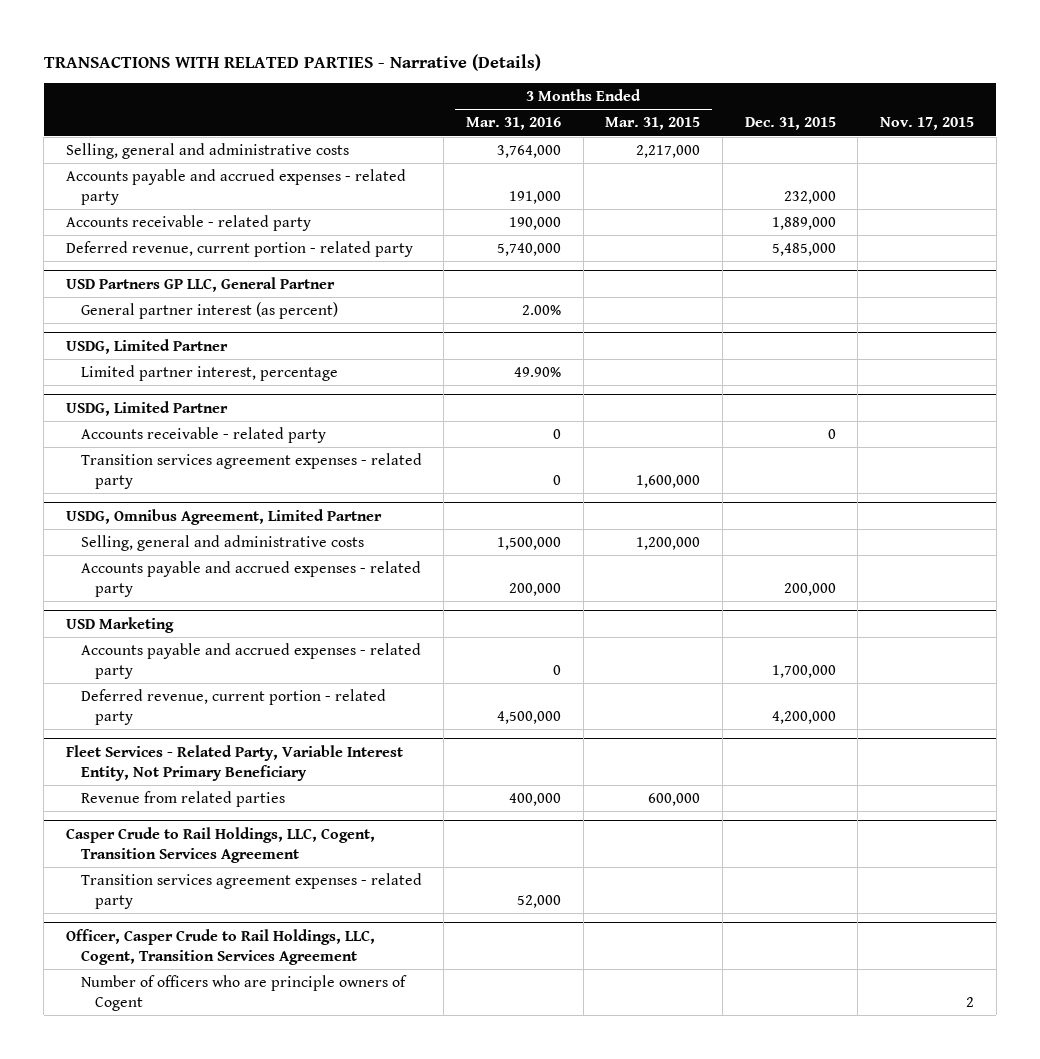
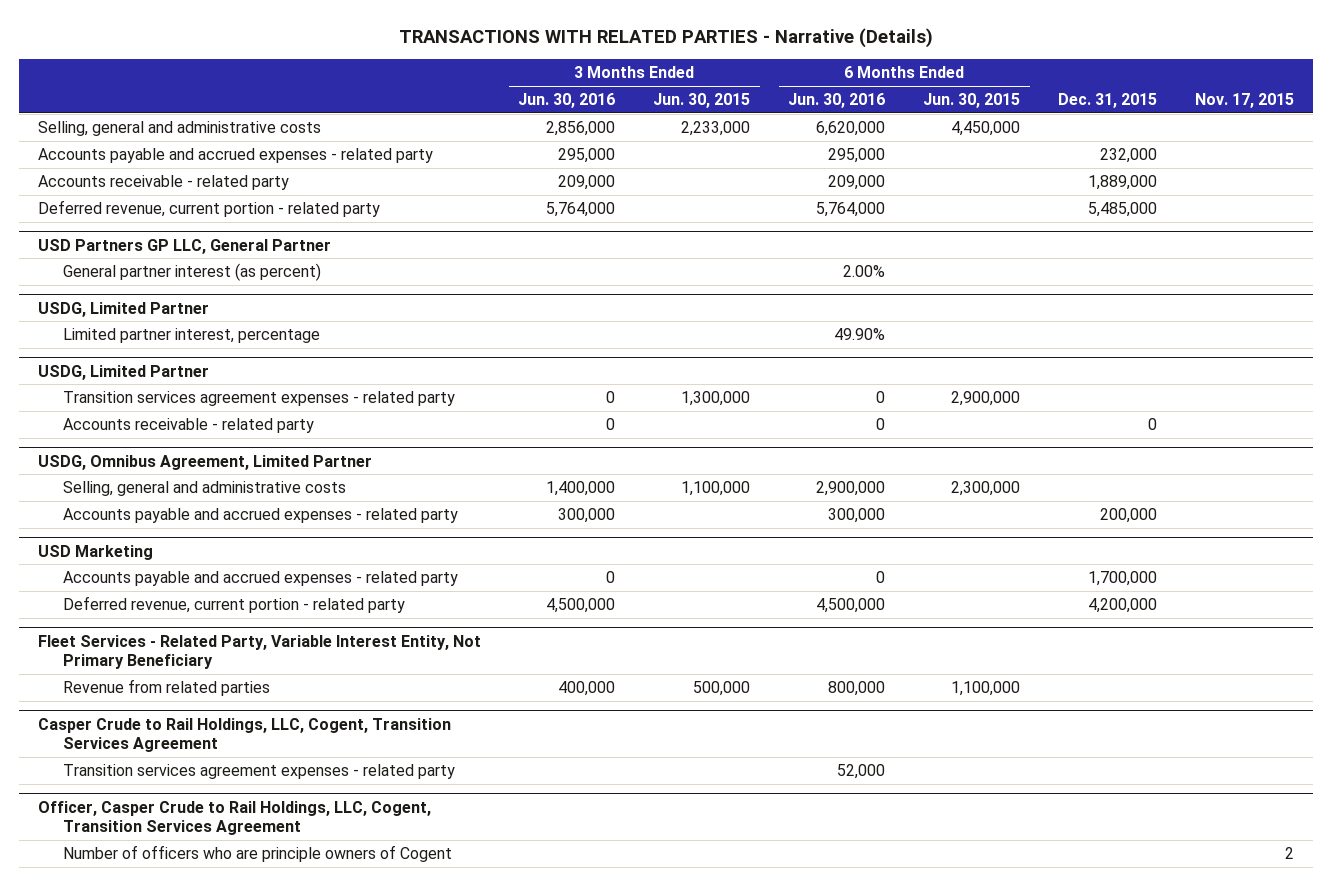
- | 3 Months Ended Mar. 31, 2016 | 3 Months Ended Mar. 31, 2015 | Dec. 31, 2015 | Nov. 17, 2015
+ | 3 Months Ended Jun. 30, 2016 | 3 Months Ended Jun. 30, 2015 | 6 Months Ended Jun. 30, 2016 | 6 Months Ended Jun. 30, 2015 | Dec. 31, 2015 | Nov. 17, 2015
@ USDG, Limited Partner
moved down: Accounts receivable - related party | 0 | | 0 | | 0 |

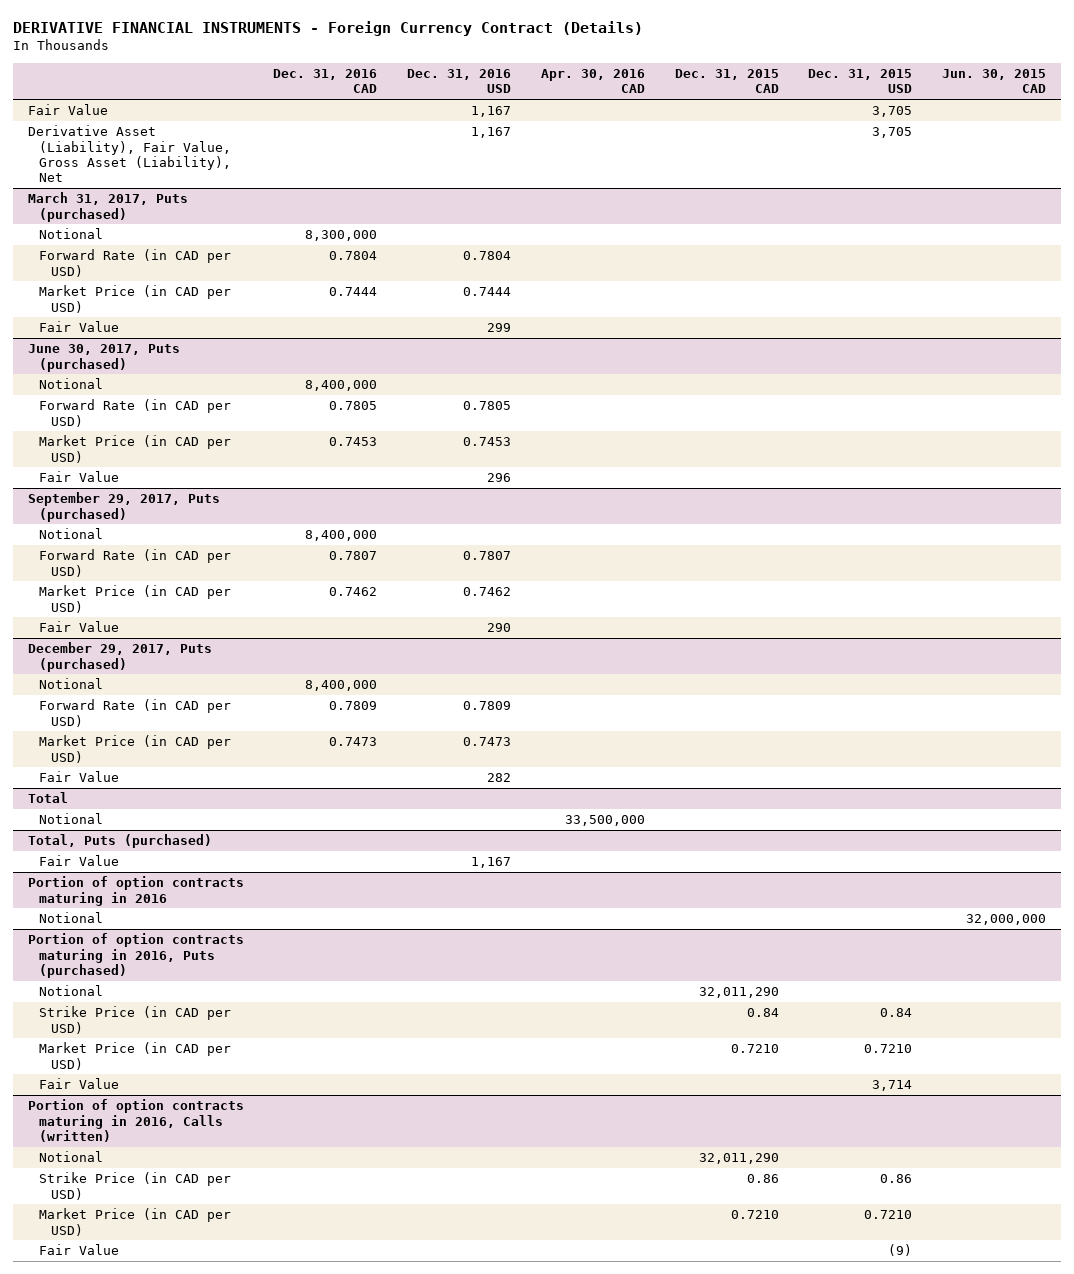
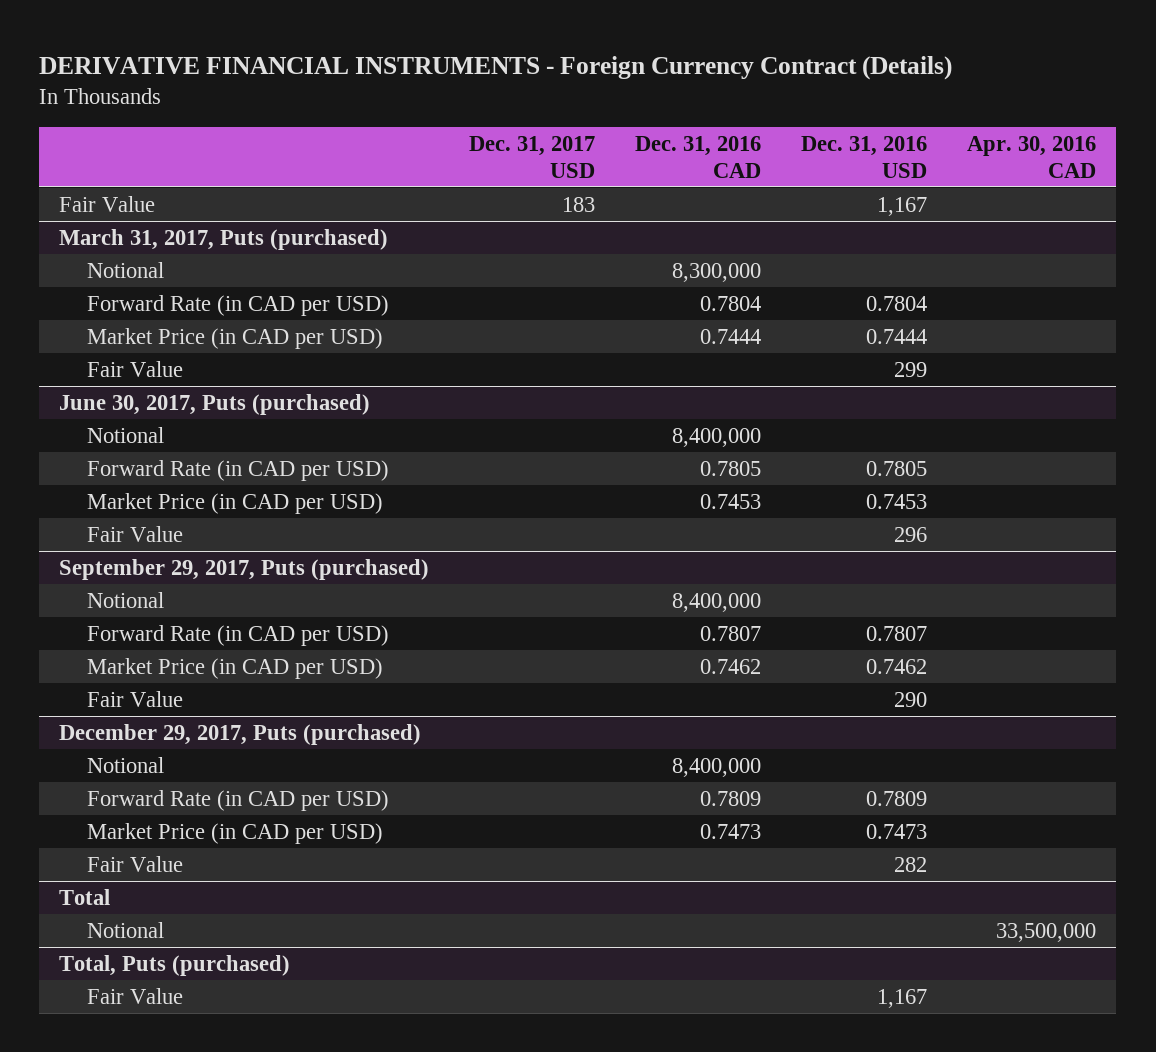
- | Dec. 31, 2016 CAD | Dec. 31, 2016 USD | Apr. 30, 2016 CAD | Dec. 31, 2015 CAD | Dec. 31, 2015 USD | Jun. 30, 2015 CAD
+ | Dec. 31, 2017 USD | Dec. 31, 2016 CAD | Dec. 31, 2016 USD | Apr. 30, 2016 CAD
- Derivative Asset (Liability), Fair Value, Gross Asset (Liability), Net | | 1,167 | | | 3,705 |
- Portion of option contracts maturing in 2016
- Notional | | | | | | 32,000,000
- Portion of option contracts maturing in 2016, Puts (purchased)
- Notional | | | | 32,011,290 | |
- Strike Price (in CAD per USD) | | | | 0.84 | 0.84 |
- Market Price (in CAD per USD) | | | | 0.7210 | 0.7210 |
- Fair Value | | | | | 3,714 |
- Portion of option contracts maturing in 2016, Calls (written)
- Notional | | | | 32,011,290 | |
- Strike Price (in CAD per USD) | | | | 0.86 | 0.86 |
- Market Price (in CAD per USD) | | | | 0.7210 | 0.7210 |
- Fair Value | | | | | (9) |

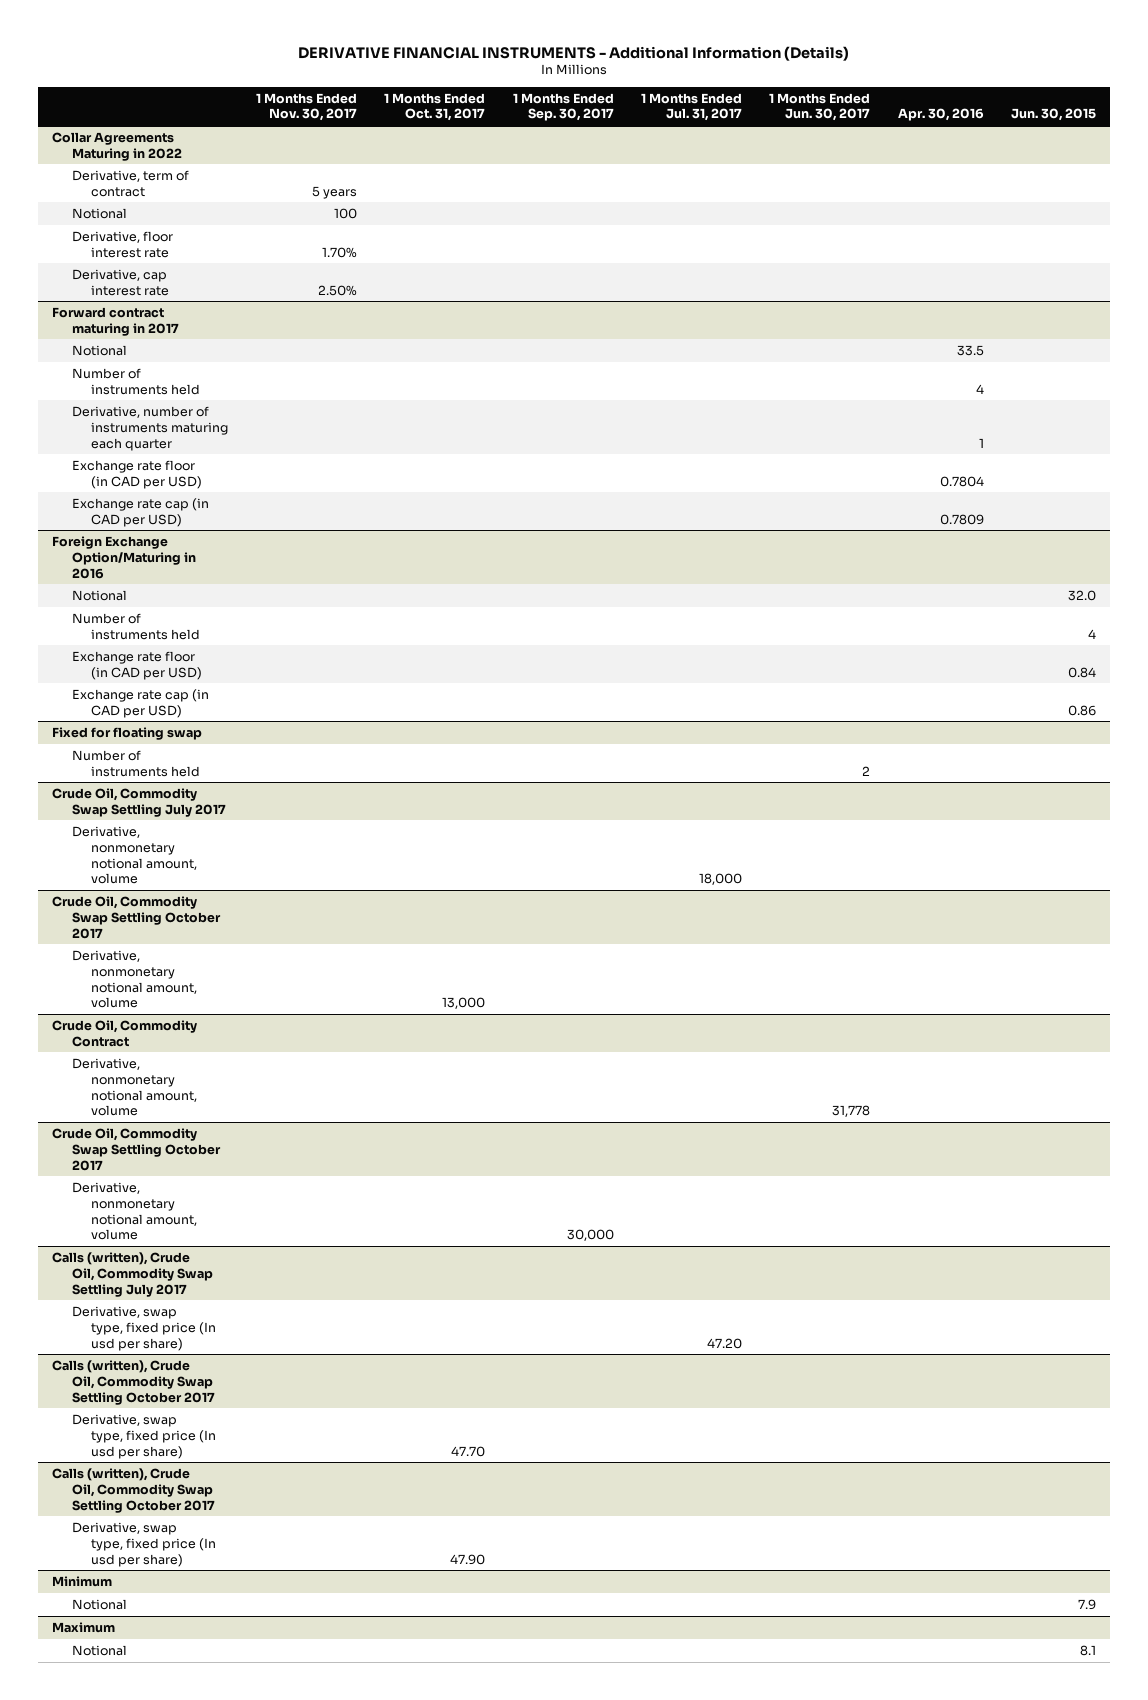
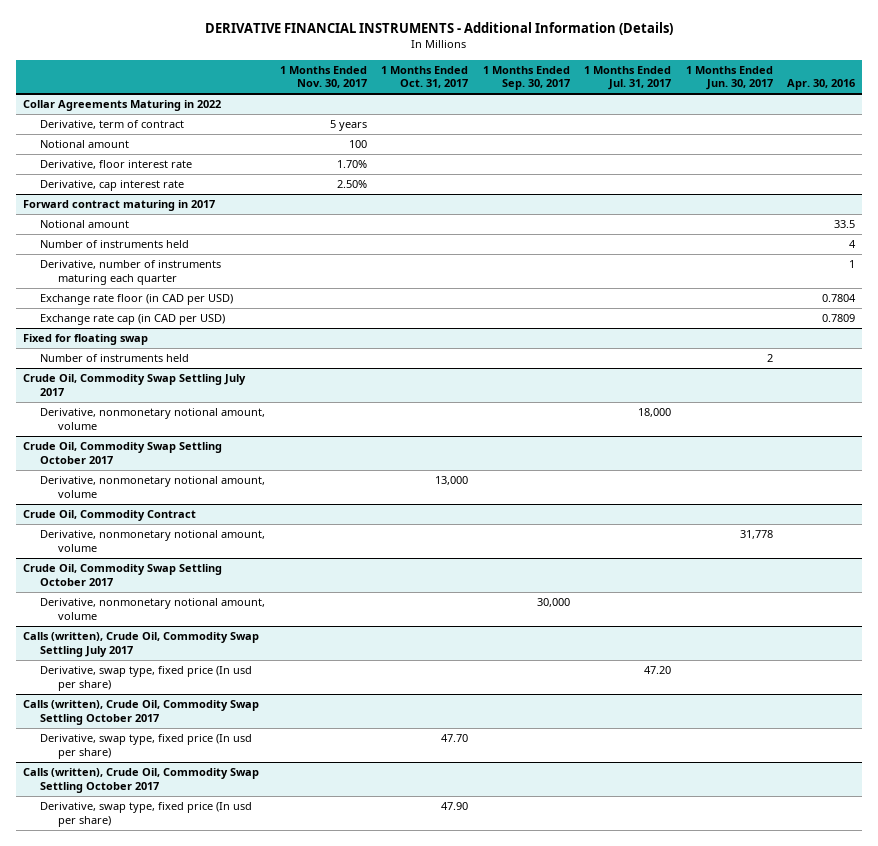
- | 1 Months Ended Nov. 30, 2017 | 1 Months Ended Oct. 31, 2017 | 1 Months Ended Sep. 30, 2017 | 1 Months Ended Jul. 31, 2017 | 1 Months Ended Jun. 30, 2017 | Apr. 30, 2016 | Jun. 30, 2015
+ | 1 Months Ended Nov. 30, 2017 | 1 Months Ended Oct. 31, 2017 | 1 Months Ended Sep. 30, 2017 | 1 Months Ended Jul. 31, 2017 | 1 Months Ended Jun. 30, 2017 | Apr. 30, 2016
@ Collar Agreements Maturing in 2022
- Notional | 100 | | | | | |
+ Notional amount | 100 | | | | |
@ Forward contract maturing in 2017
- Notional | | | | | | 33.5 |
+ Notional amount | | | | | | 33.5
- Foreign Exchange Option/Maturing in 2016
- Notional | | | | | | | 32.0
- Number of instruments held | | | | | | | 4
- Exchange rate floor (in CAD per USD) | | | | | | | 0.84
- Exchange rate cap (in CAD per USD) | | | | | | | 0.86
- Minimum
- Notional | | | | | | | 7.9
- Maximum
- Notional | | | | | | | 8.1

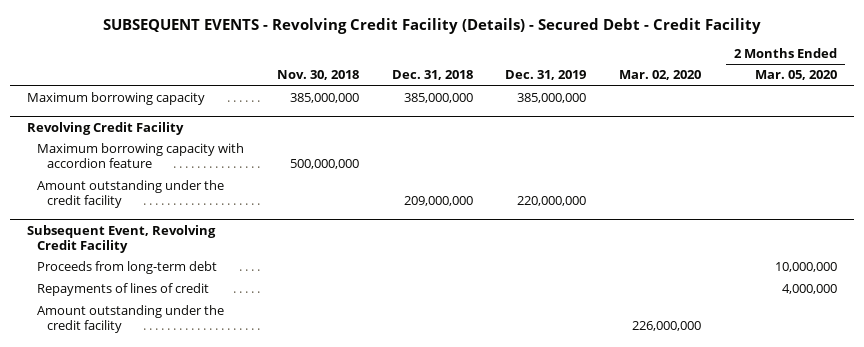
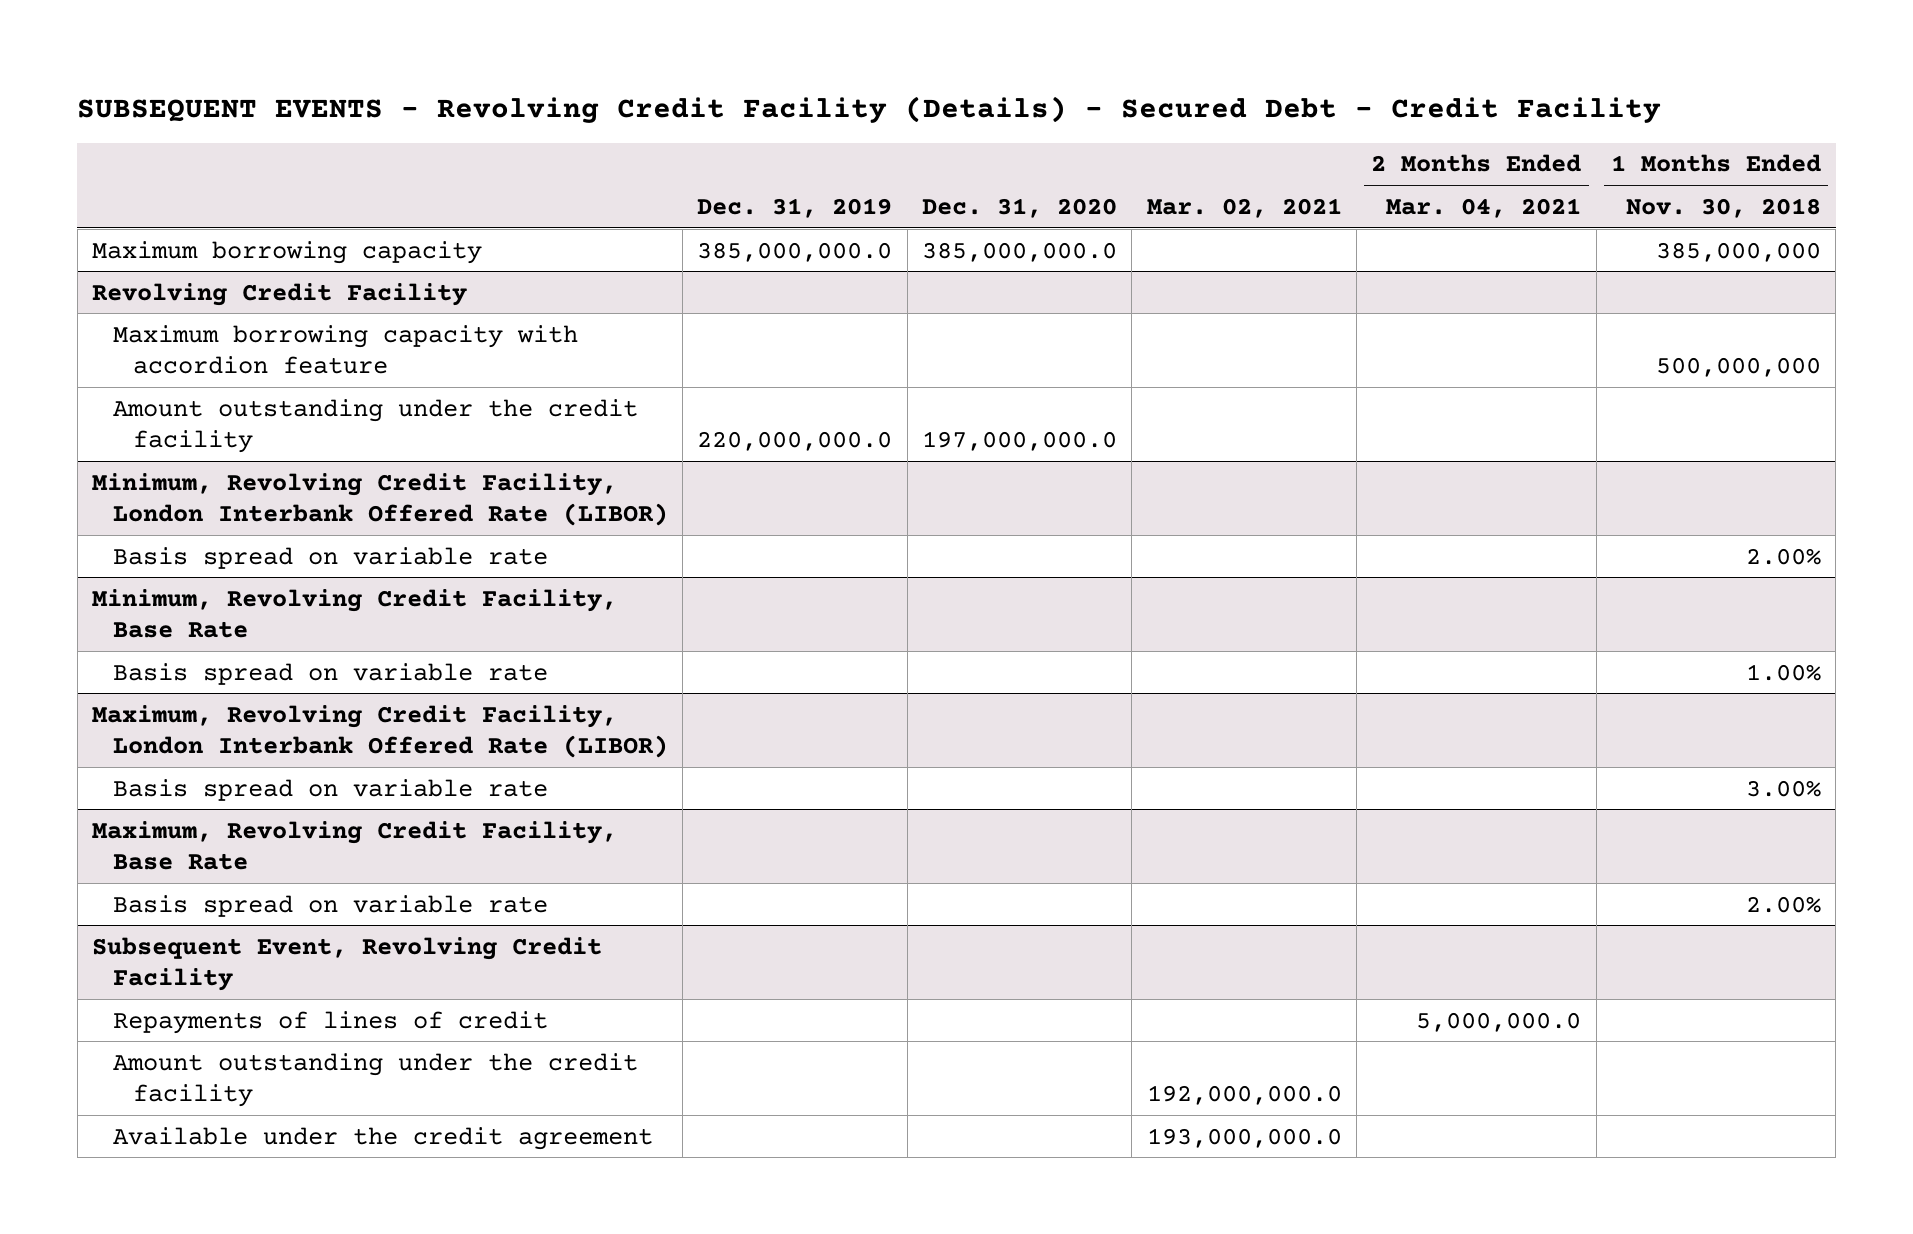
- | Nov. 30, 2018 | Dec. 31, 2018 | Dec. 31, 2019 | Mar. 02, 2020 | 2 Months Ended Mar. 05, 2020
+ | Dec. 31, 2019 | Dec. 31, 2020 | Mar. 02, 2021 | 2 Months Ended Mar. 04, 2021 | 1 Months Ended Nov. 30, 2018
- Maximum borrowing capacity | 385,000,000 | 385,000,000 | 385,000,000 | |
+ Maximum borrowing capacity | 385,000,000.0 | 385,000,000.0 | | | 385,000,000
@ Revolving Credit Facility
- Amount outstanding under the credit facility | | 209,000,000 | 220,000,000 | |
+ Amount outstanding under the credit facility | 220,000,000.0 | 197,000,000.0 | | |
+ Minimum, Revolving Credit Facility, London Interbank Offered Rate (LIBOR)
+ Basis spread on variable rate | | | | | 2.00%
+ Minimum, Revolving Credit Facility, Base Rate
+ Basis spread on variable rate | | | | | 1.00%
+ Maximum, Revolving Credit Facility, London Interbank Offered Rate (LIBOR)
+ Basis spread on variable rate | | | | | 3.00%
+ Maximum, Revolving Credit Facility, Base Rate
+ Basis spread on variable rate | | | | | 2.00%
@ Subsequent Event, Revolving Credit Facility
- Proceeds from long-term debt | | | | | 10,000,000
+ Available under the credit agreement | | | 193,000,000.0 | |

